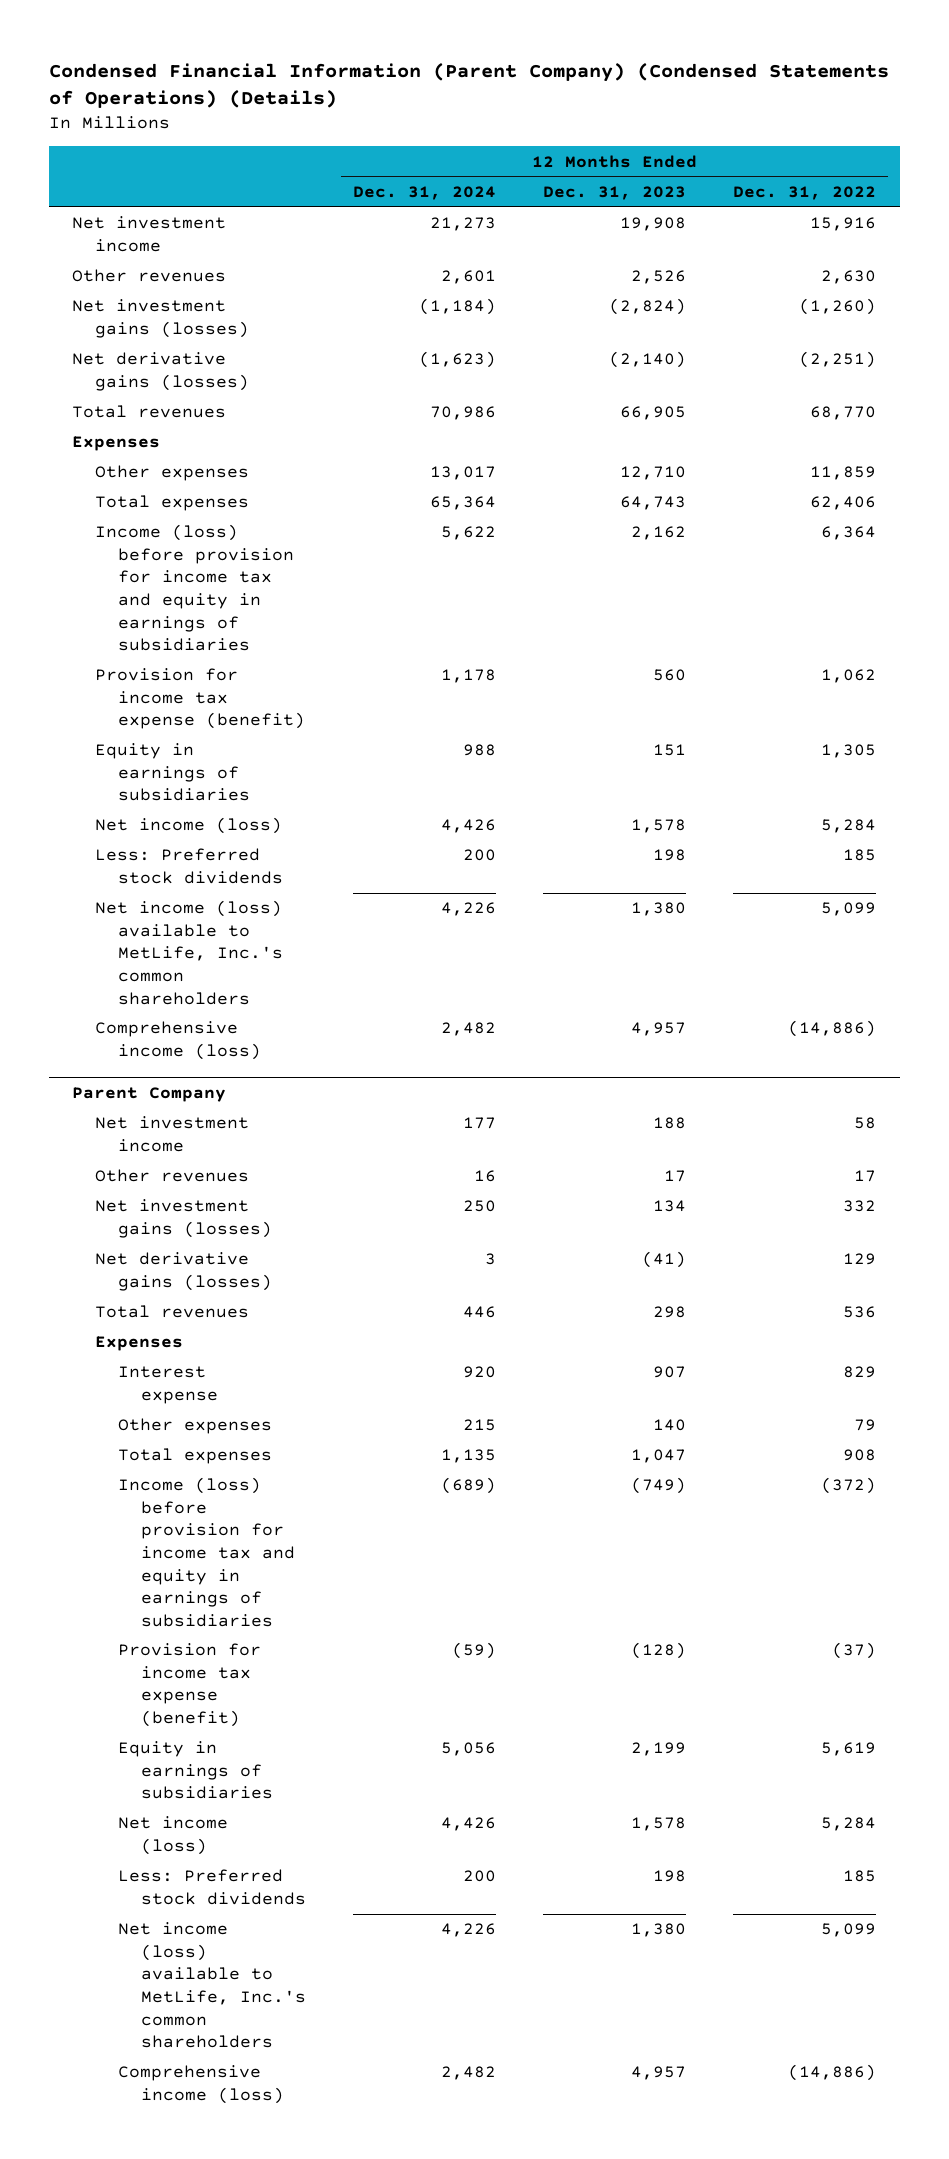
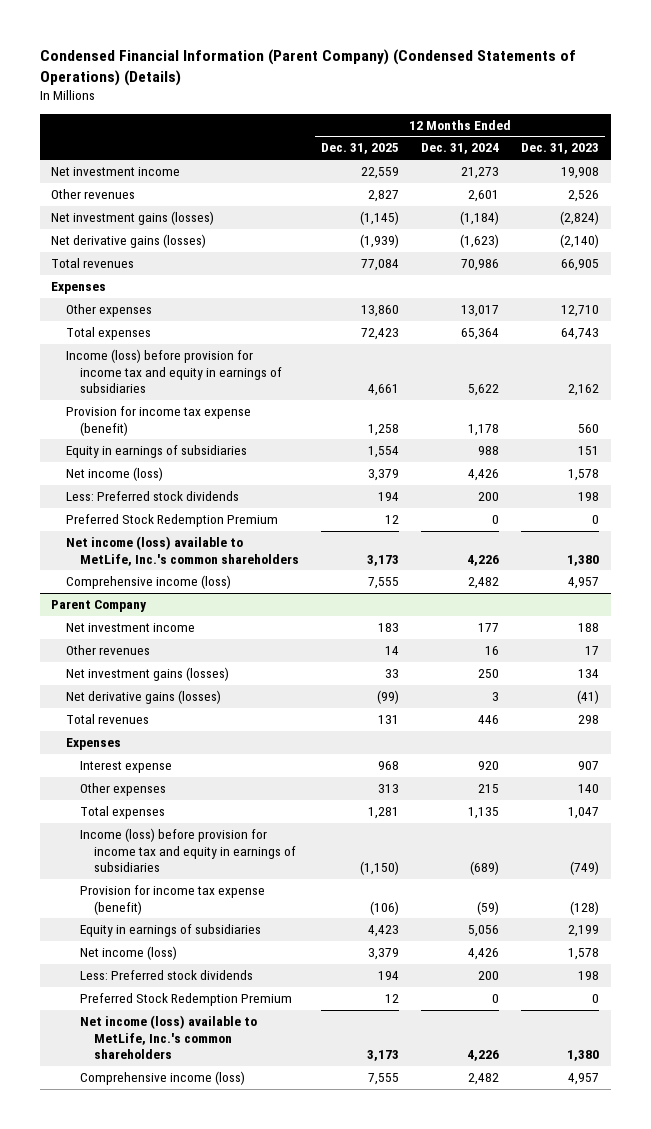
- | 12 Months Ended Dec. 31, 2024 | 12 Months Ended Dec. 31, 2023 | 12 Months Ended Dec. 31, 2022
+ | 12 Months Ended Dec. 31, 2025 | 12 Months Ended Dec. 31, 2024 | 12 Months Ended Dec. 31, 2023
+ Preferred Stock Redemption Premium | 12 | 0 | 0
@ Parent Company
+ Preferred Stock Redemption Premium | 12 | 0 | 0

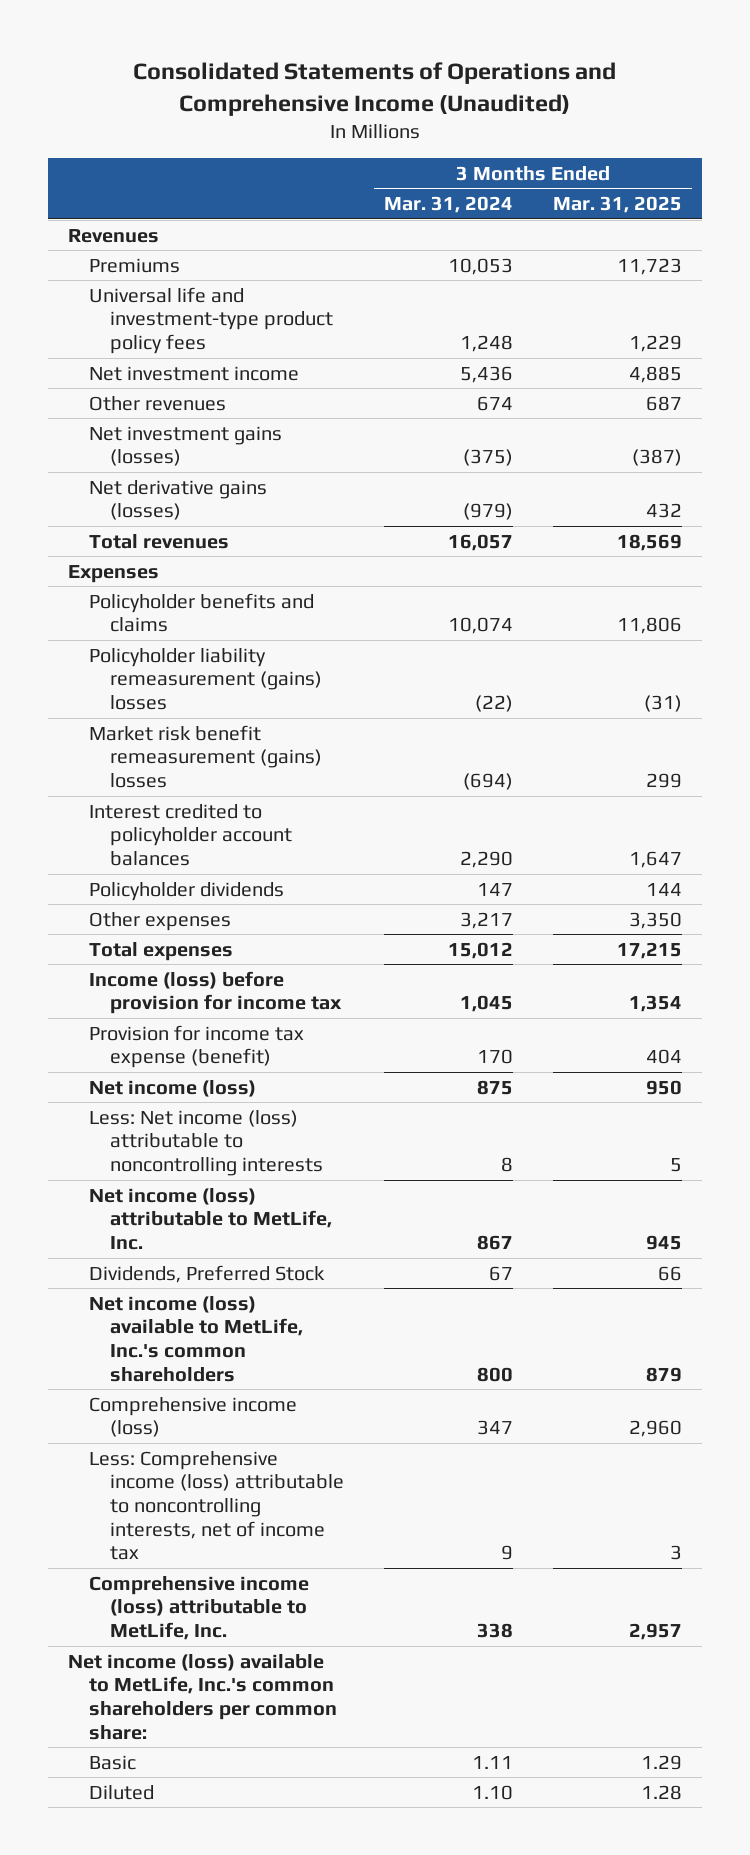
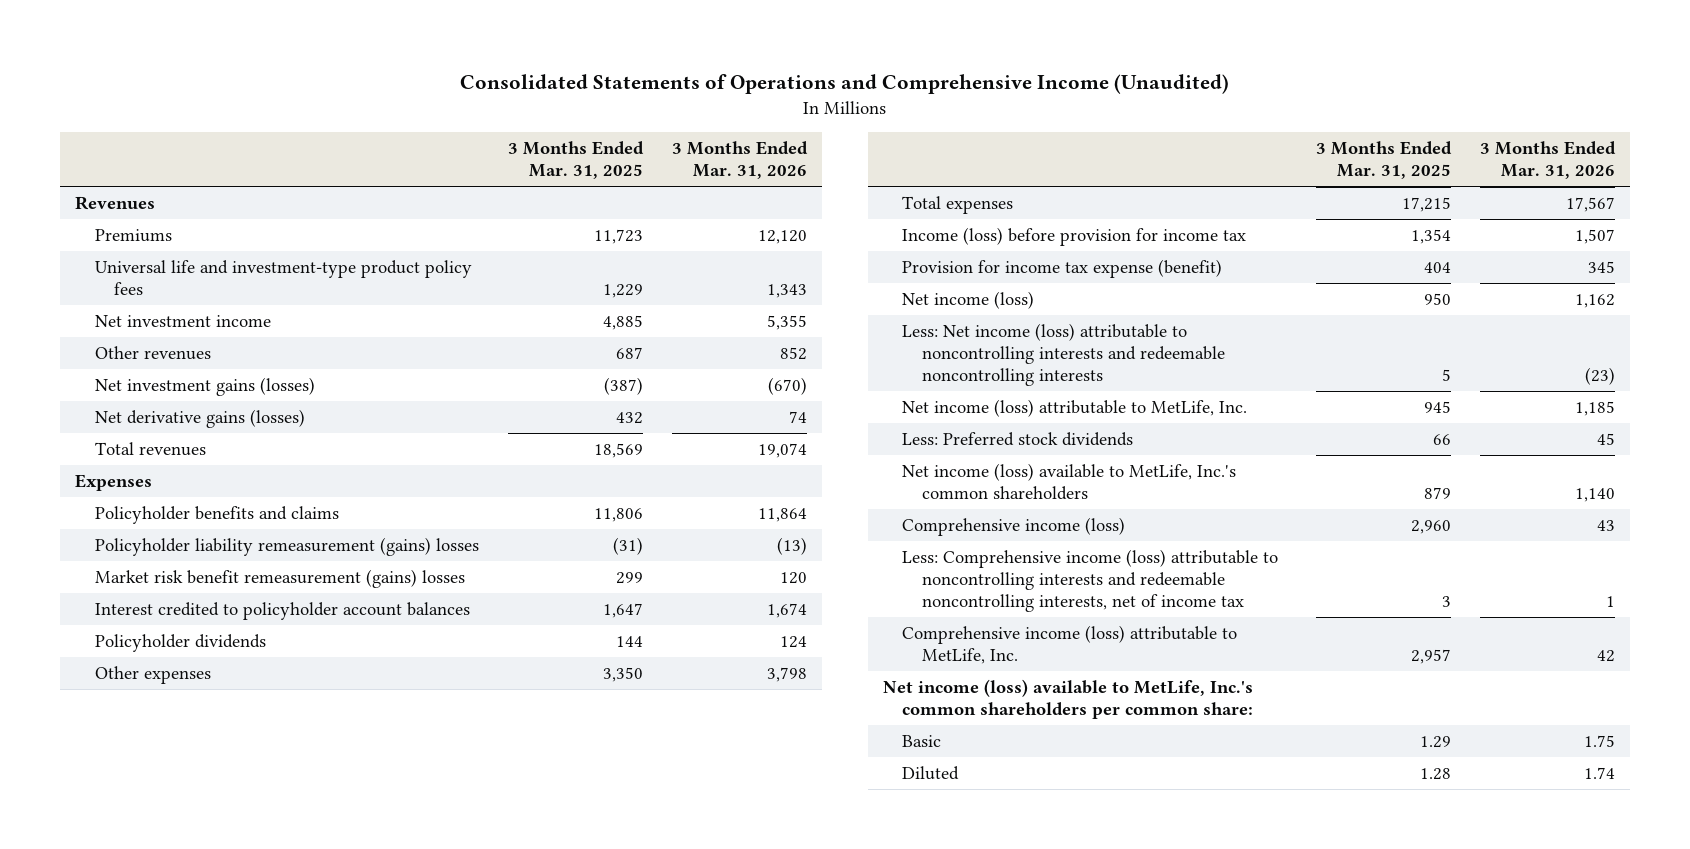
- | 3 Months Ended Mar. 31, 2024 | 3 Months Ended Mar. 31, 2025
+ | 3 Months Ended Mar. 31, 2025 | 3 Months Ended Mar. 31, 2026
- Less: Net income (loss) attributable to noncontrolling interests | 8 | 5
+ Less: Net income (loss) attributable to noncontrolling interests and redeemable noncontrolling interests | 5 | (23)
- Dividends, Preferred Stock | 67 | 66
+ Less: Preferred stock dividends | 66 | 45
- Less: Comprehensive income (loss) attributable to noncontrolling interests, net of income tax | 9 | 3
+ Less: Comprehensive income (loss) attributable to noncontrolling interests and redeemable noncontrolling interests, net of income tax | 3 | 1

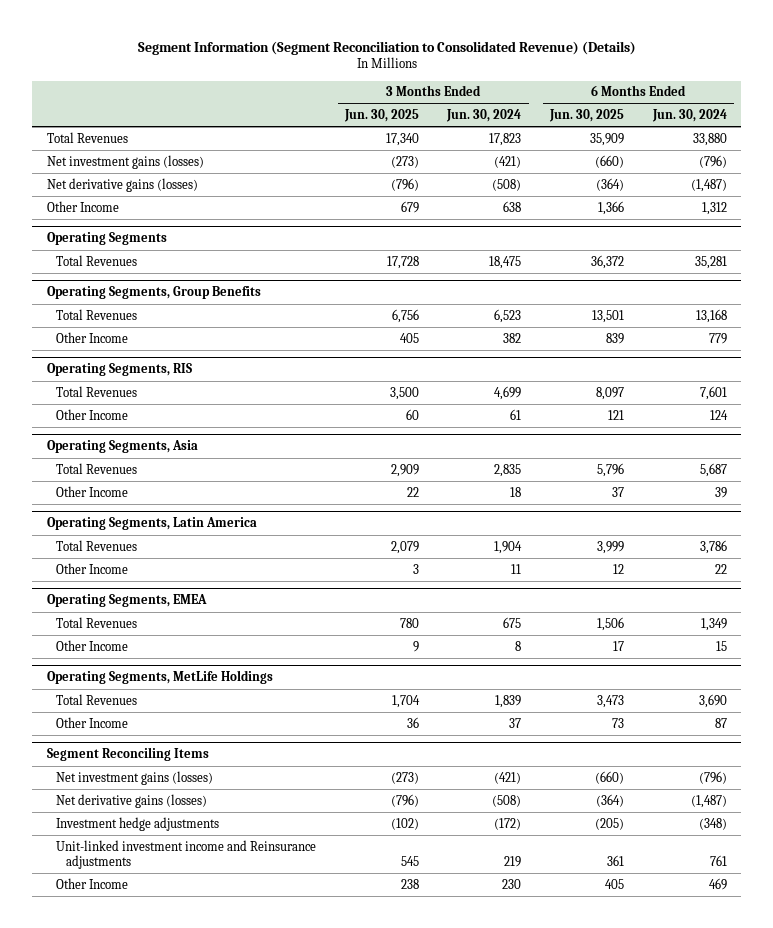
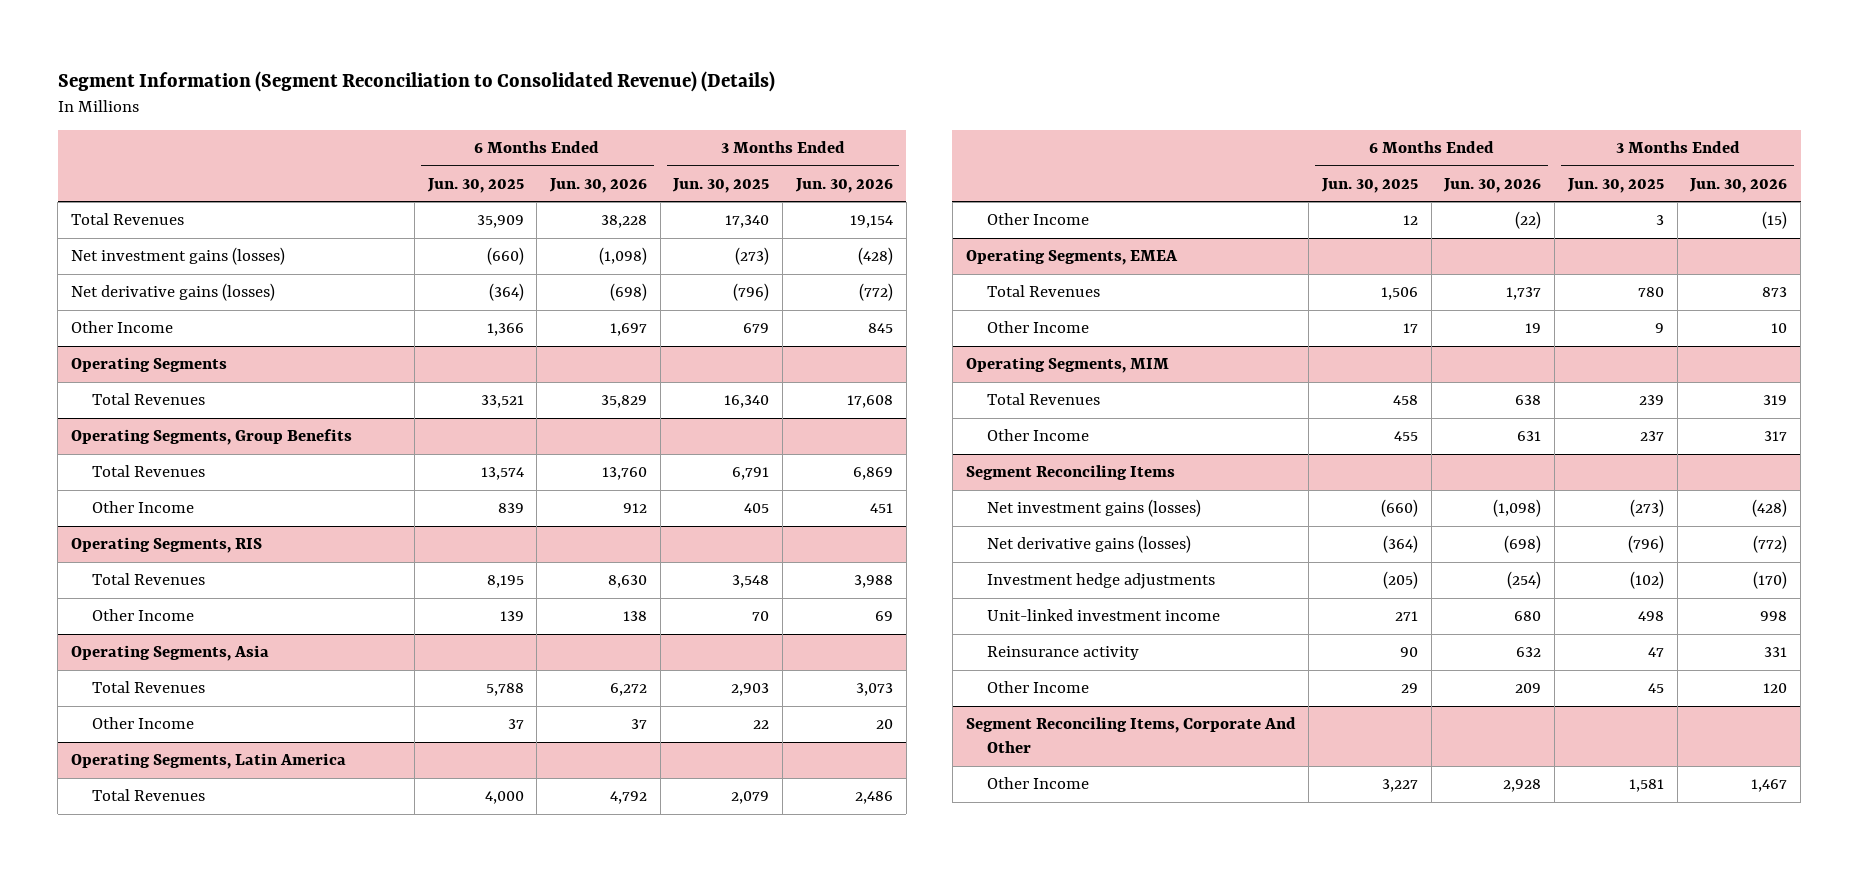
- | 3 Months Ended Jun. 30, 2025 | 3 Months Ended Jun. 30, 2024 | 6 Months Ended Jun. 30, 2025 | 6 Months Ended Jun. 30, 2024
+ | 6 Months Ended Jun. 30, 2025 | 6 Months Ended Jun. 30, 2026 | 3 Months Ended Jun. 30, 2025 | 3 Months Ended Jun. 30, 2026
@ Operating Segments
- Total Revenues | 17,728 | 18,475 | 36,372 | 35,281
+ Total Revenues | 33,521 | 35,829 | 16,340 | 17,608
@ Operating Segments, Group Benefits
- Total Revenues | 6,756 | 6,523 | 13,501 | 13,168
+ Total Revenues | 13,574 | 13,760 | 6,791 | 6,869
@ Operating Segments, RIS
- Total Revenues | 3,500 | 4,699 | 8,097 | 7,601
- Other Income | 60 | 61 | 121 | 124
+ Total Revenues | 8,195 | 8,630 | 3,548 | 3,988
+ Other Income | 139 | 138 | 70 | 69
@ Operating Segments, Asia
- Total Revenues | 2,909 | 2,835 | 5,796 | 5,687
+ Total Revenues | 5,788 | 6,272 | 2,903 | 3,073
@ Operating Segments, Latin America
- Total Revenues | 2,079 | 1,904 | 3,999 | 3,786
+ Total Revenues | 4,000 | 4,792 | 2,079 | 2,486
- Operating Segments, MetLife Holdings
- Total Revenues | 1,704 | 1,839 | 3,473 | 3,690
- Other Income | 36 | 37 | 73 | 87
+ Operating Segments, MIM
+ Total Revenues | 458 | 638 | 239 | 319
+ Other Income | 455 | 631 | 237 | 317
@ Segment Reconciling Items
- Unit-linked investment income and Reinsurance adjustments | 545 | 219 | 361 | 761
- Other Income | 238 | 230 | 405 | 469
+ Unit-linked investment income | 271 | 680 | 498 | 998
+ Reinsurance activity | 90 | 632 | 47 | 331
+ Other Income | 29 | 209 | 45 | 120
+ Segment Reconciling Items, Corporate And Other
+ Other Income | 3,227 | 2,928 | 1,581 | 1,467

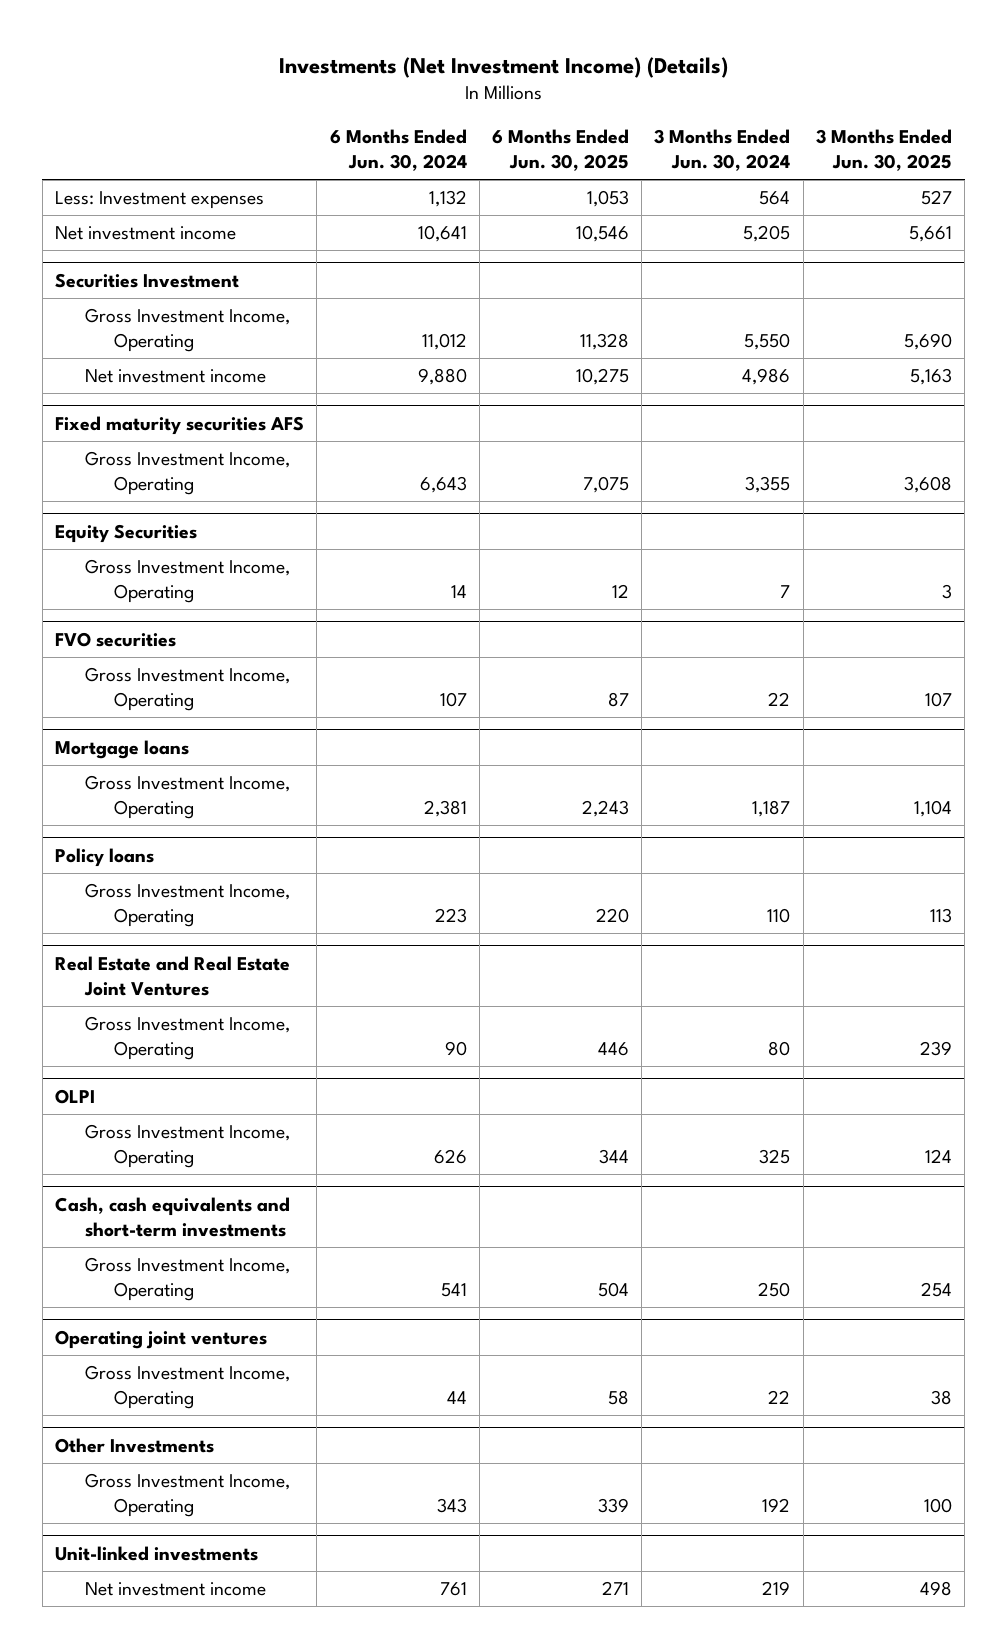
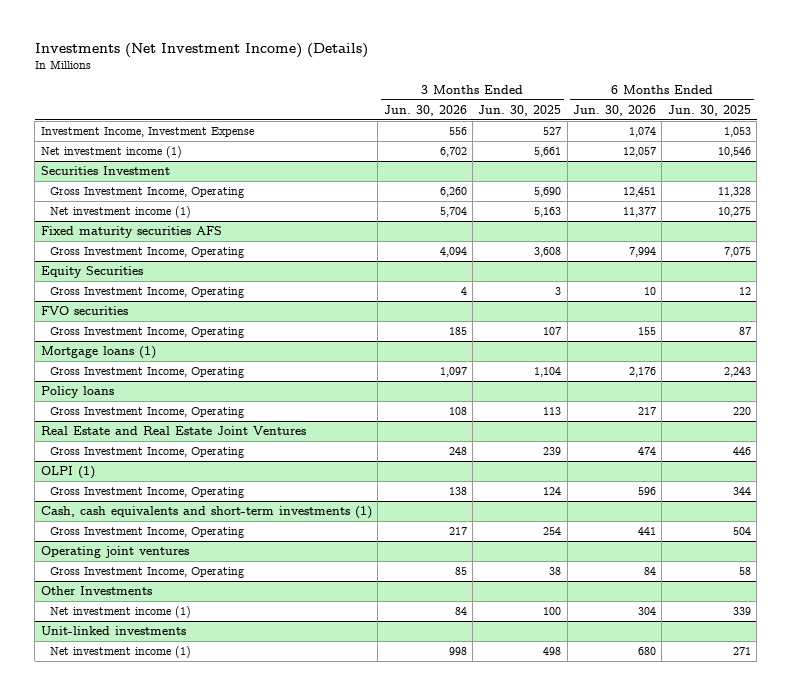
- | 6 Months Ended Jun. 30, 2024 | 6 Months Ended Jun. 30, 2025 | 3 Months Ended Jun. 30, 2024 | 3 Months Ended Jun. 30, 2025
+ | 3 Months Ended Jun. 30, 2026 | 3 Months Ended Jun. 30, 2025 | 6 Months Ended Jun. 30, 2026 | 6 Months Ended Jun. 30, 2025
- Less: Investment expenses | 1,132 | 1,053 | 564 | 527
- Net investment income | 10,641 | 10,546 | 5,205 | 5,661
+ Investment Income, Investment Expense | 556 | 527 | 1,074 | 1,053
+ Net investment income (1) | 6,702 | 5,661 | 12,057 | 10,546
@ Securities Investment
- Net investment income | 9,880 | 10,275 | 4,986 | 5,163
+ Net investment income (1) | 5,704 | 5,163 | 11,377 | 10,275
- Mortgage loans
+ Mortgage loans (1)
- OLPI
+ OLPI (1)
- Cash, cash equivalents and short-term investments
+ Cash, cash equivalents and short-term investments (1)
@ Other Investments
- Gross Investment Income, Operating | 343 | 339 | 192 | 100
+ Net investment income (1) | 84 | 100 | 304 | 339
@ Unit-linked investments
- Net investment income | 761 | 271 | 219 | 498
+ Net investment income (1) | 998 | 498 | 680 | 271

